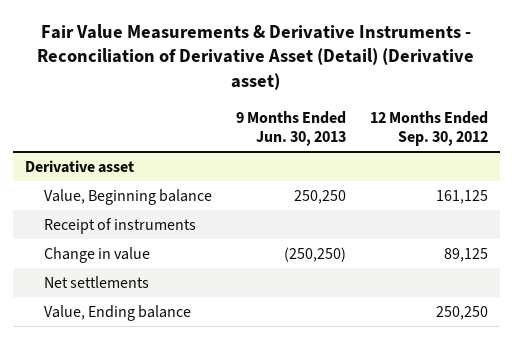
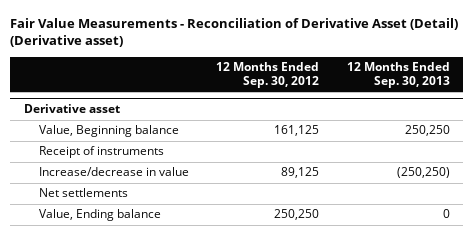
- Fair Value Measurements & Derivative Instruments - Reconciliation of Derivative Asset (Detail) (Derivative asset)
+ Fair Value Measurements - Reconciliation of Derivative Asset (Detail) (Derivative asset)
- | 9 Months Ended Jun. 30, 2013 | 12 Months Ended Sep. 30, 2012
+ | 12 Months Ended Sep. 30, 2012 | 12 Months Ended Sep. 30, 2013
@ Derivative asset
- Change in value | (250,250) | 89,125
+ Increase/decrease in value | 89,125 | (250,250)

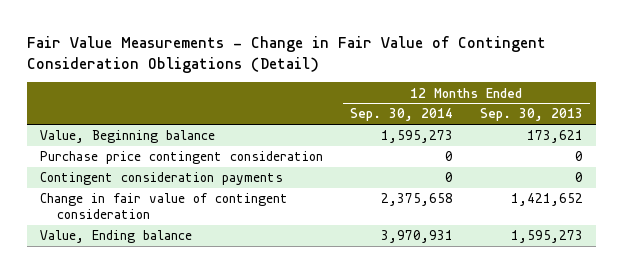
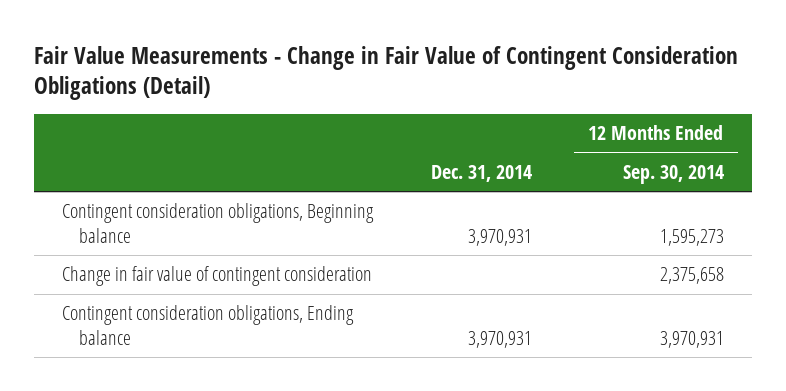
- | 12 Months Ended Sep. 30, 2014 | 12 Months Ended Sep. 30, 2013
+ | Dec. 31, 2014 | 12 Months Ended Sep. 30, 2014
- Value, Beginning balance | 1,595,273 | 173,621
- Purchase price contingent consideration | 0 | 0
- Contingent consideration payments | 0 | 0
+ Contingent consideration obligations, Beginning balance | 3,970,931 | 1,595,273
- Value, Ending balance | 3,970,931 | 1,595,273
+ Contingent consideration obligations, Ending balance | 3,970,931 | 3,970,931

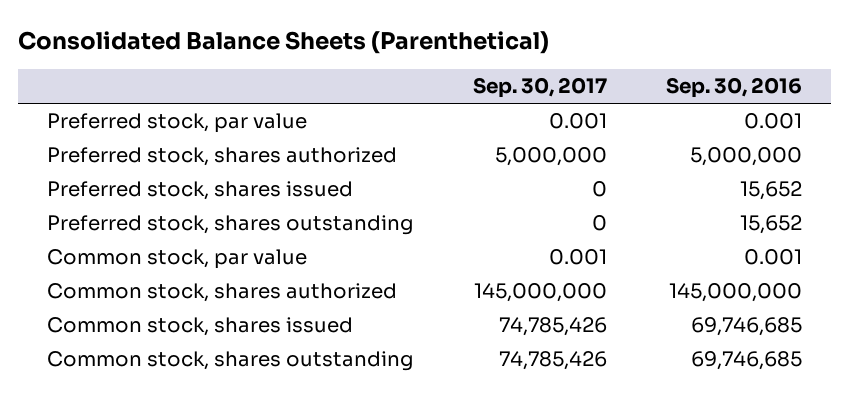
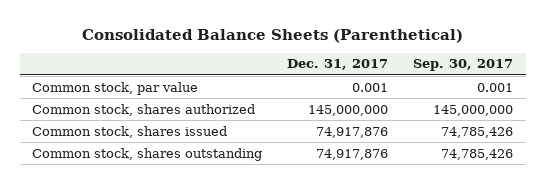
- | Sep. 30, 2017 | Sep. 30, 2016
+ | Dec. 31, 2017 | Sep. 30, 2017
- Preferred stock, par value | 0.001 | 0.001
- Preferred stock, shares authorized | 5,000,000 | 5,000,000
- Preferred stock, shares issued | 0 | 15,652
- Preferred stock, shares outstanding | 0 | 15,652

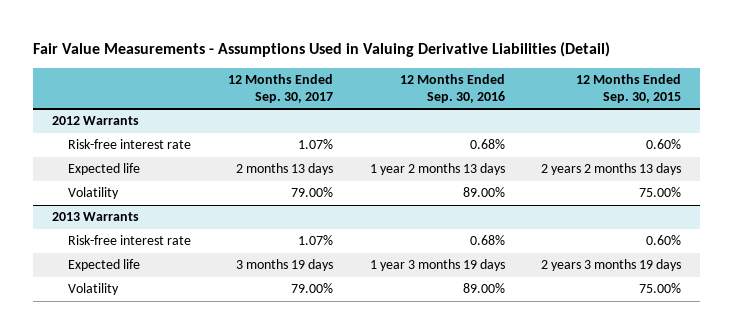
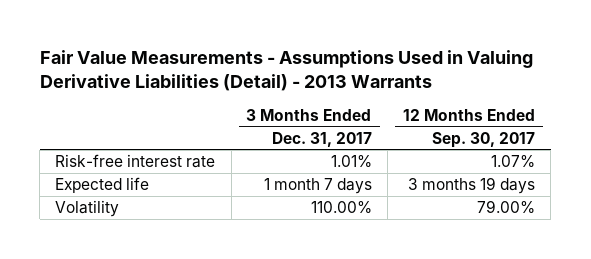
- Fair Value Measurements - Assumptions Used in Valuing Derivative Liabilities (Detail)
+ Fair Value Measurements - Assumptions Used in Valuing Derivative Liabilities (Detail) - 2013 Warrants
- | 12 Months Ended Sep. 30, 2017 | 12 Months Ended Sep. 30, 2016 | 12 Months Ended Sep. 30, 2015
+ | 3 Months Ended Dec. 31, 2017 | 12 Months Ended Sep. 30, 2017
- 2012 Warrants
- Expected life | 2 months 13 days | 1 year 2 months 13 days | 2 years 2 months 13 days
- Volatility | 79.00% | 89.00% | 75.00%
- 2013 Warrants
- Risk-free interest rate | 1.07% | 0.68% | 0.60%

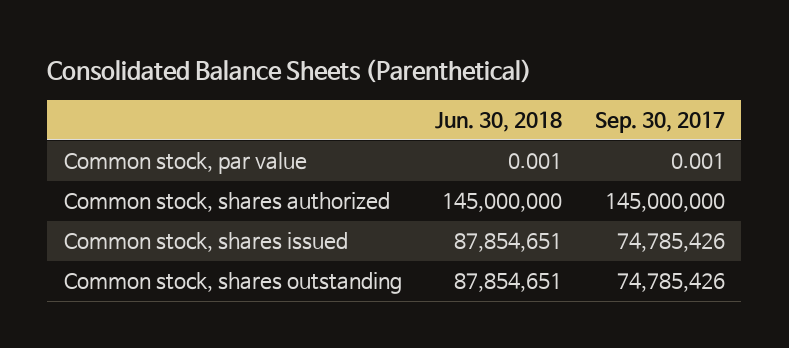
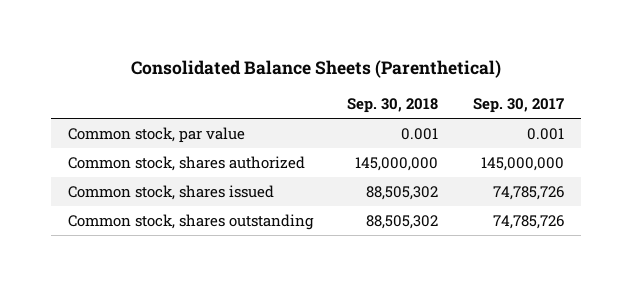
- | Jun. 30, 2018 | Sep. 30, 2017
+ | Sep. 30, 2018 | Sep. 30, 2017
- Common stock, shares issued | 87,854,651 | 74,785,426
- Common stock, shares outstanding | 87,854,651 | 74,785,426
+ Common stock, shares issued | 88,505,302 | 74,785,726
+ Common stock, shares outstanding | 88,505,302 | 74,785,726

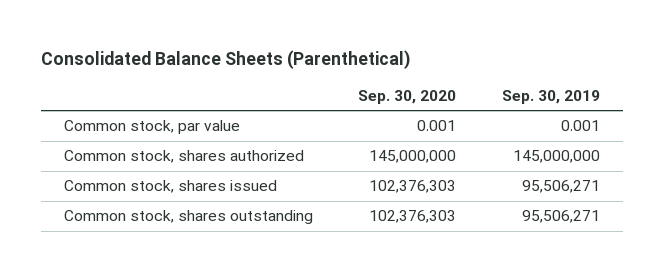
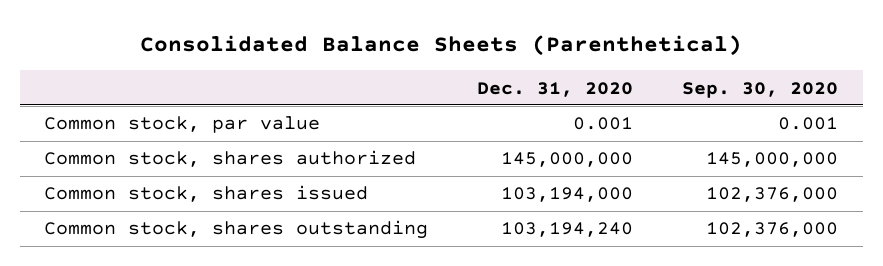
- | Sep. 30, 2020 | Sep. 30, 2019
+ | Dec. 31, 2020 | Sep. 30, 2020
- Common stock, shares issued | 102,376,303 | 95,506,271
- Common stock, shares outstanding | 102,376,303 | 95,506,271
+ Common stock, shares issued | 103,194,000 | 102,376,000
+ Common stock, shares outstanding | 103,194,240 | 102,376,000

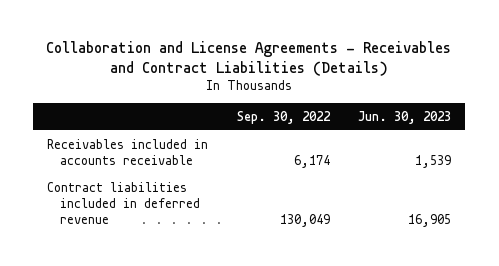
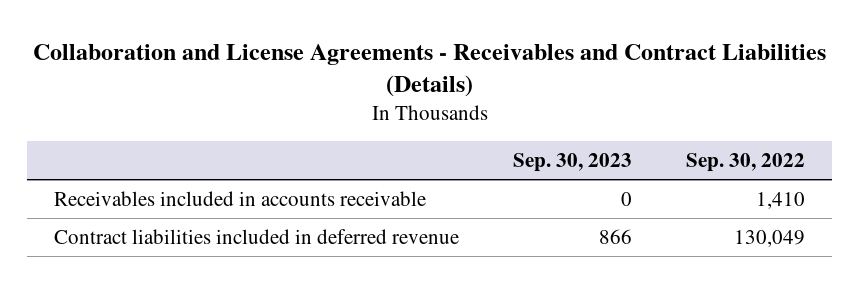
- | Sep. 30, 2022 | Jun. 30, 2023
+ | Sep. 30, 2023 | Sep. 30, 2022
- Receivables included in accounts receivable | 6,174 | 1,539
+ Receivables included in accounts receivable | 0 | 1,410

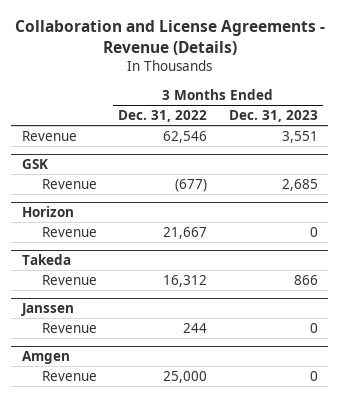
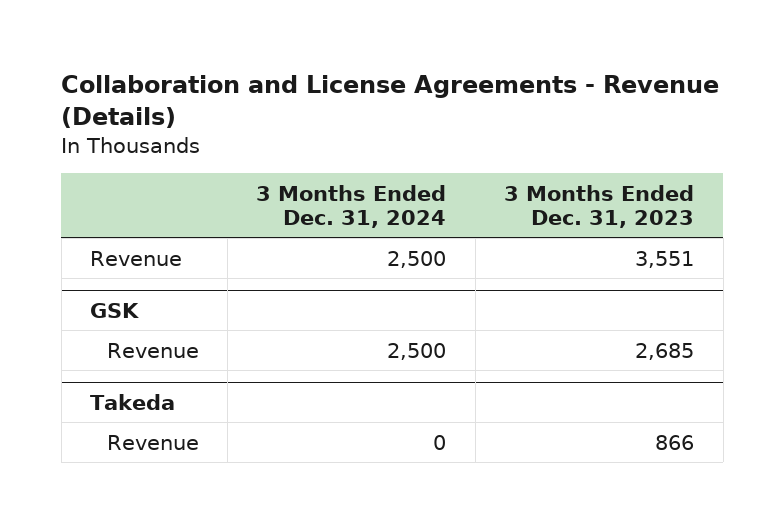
- | 3 Months Ended Dec. 31, 2022 | 3 Months Ended Dec. 31, 2023
+ | 3 Months Ended Dec. 31, 2024 | 3 Months Ended Dec. 31, 2023
- Horizon
- Revenue | 21,667 | 0
- Janssen
- Revenue | 244 | 0
- Amgen
- Revenue | 25,000 | 0

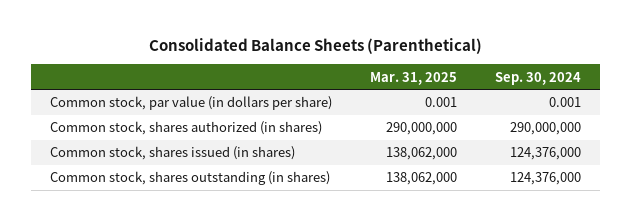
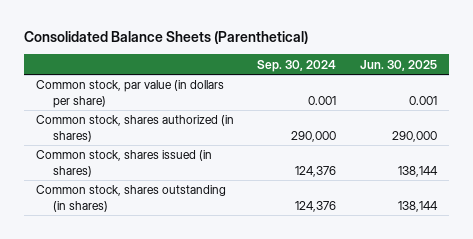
- | Mar. 31, 2025 | Sep. 30, 2024
+ | Sep. 30, 2024 | Jun. 30, 2025
- Common stock, shares authorized (in shares) | 290,000,000 | 290,000,000
- Common stock, shares issued (in shares) | 138,062,000 | 124,376,000
- Common stock, shares outstanding (in shares) | 138,062,000 | 124,376,000
+ Common stock, shares authorized (in shares) | 290,000 | 290,000
+ Common stock, shares issued (in shares) | 124,376 | 138,144
+ Common stock, shares outstanding (in shares) | 124,376 | 138,144

